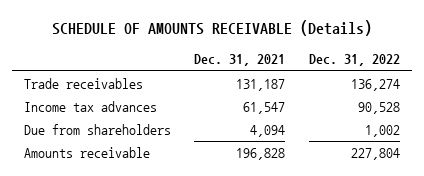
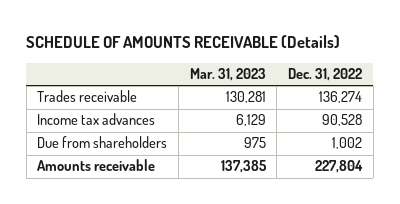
- | Dec. 31, 2021 | Dec. 31, 2022
+ | Mar. 31, 2023 | Dec. 31, 2022
- Trade receivables | 131,187 | 136,274
+ Trades receivable | 130,281 | 136,274

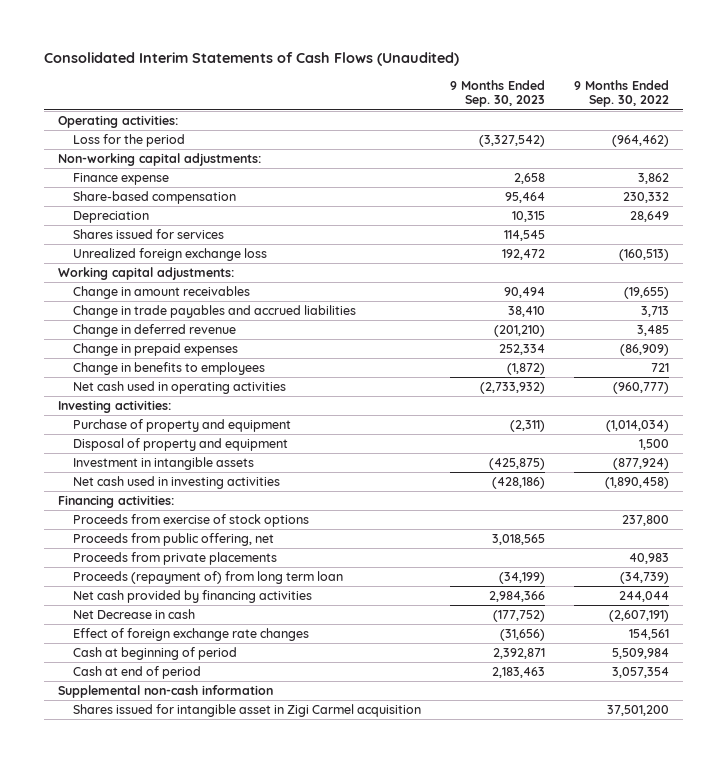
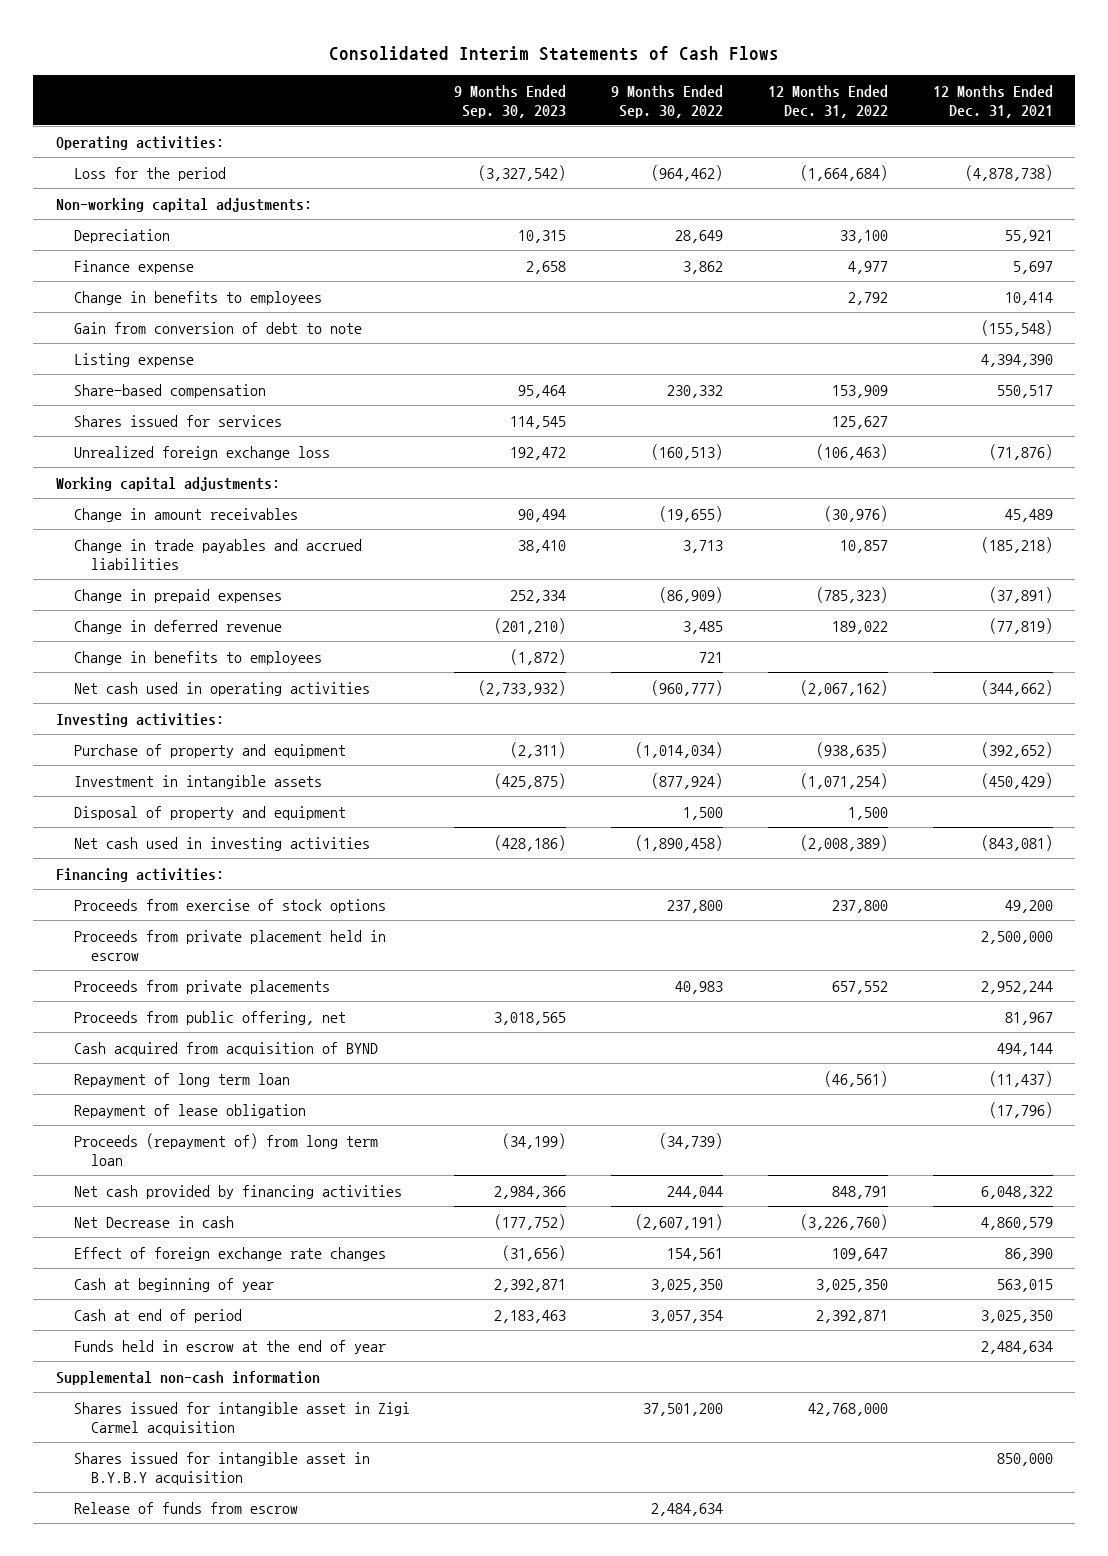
- Consolidated Interim Statements of Cash Flows (Unaudited)
+ Consolidated Interim Statements of Cash Flows
- | 9 Months Ended Sep. 30, 2023 | 9 Months Ended Sep. 30, 2022
+ | 9 Months Ended Sep. 30, 2023 | 9 Months Ended Sep. 30, 2022 | 12 Months Ended Dec. 31, 2022 | 12 Months Ended Dec. 31, 2021
moved up: Depreciation | 10,315 | 28,649 | 33,100 | 55,921
+ Change in benefits to employees | | | 2,792 | 10,414
+ Gain from conversion of debt to note | | | | (155,548)
+ Listing expense | | | | 4,394,390
moved down: Change in deferred revenue | (201,210) | 3,485 | 189,022 | (77,819)
moved down: Disposal of property and equipment | | 1,500 | 1,500 |
+ Proceeds from private placement held in escrow | | | | 2,500,000
moved down: Proceeds from public offering, net | 3,018,565 | | | 81,967
+ Cash acquired from acquisition of BYND | | | | 494,144
+ Repayment of long term loan | | | (46,561) | (11,437)
+ Repayment of lease obligation | | | | (17,796)
- Cash at beginning of period | 2,392,871 | 5,509,984
+ Cash at beginning of year | 2,392,871 | 3,025,350 | 3,025,350 | 563,015
+ Funds held in escrow at the end of year | | | | 2,484,634
+ Shares issued for intangible asset in B.Y.B.Y acquisition | | | | 850,000
+ Release of funds from escrow | | 2,484,634 | |

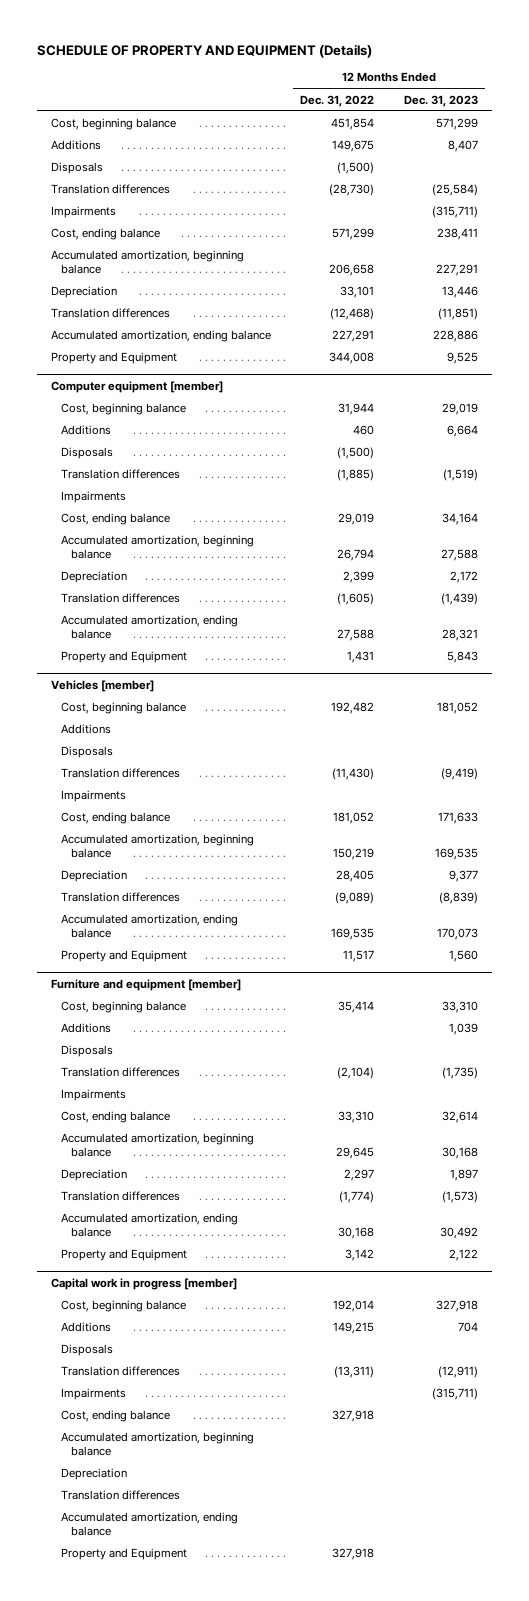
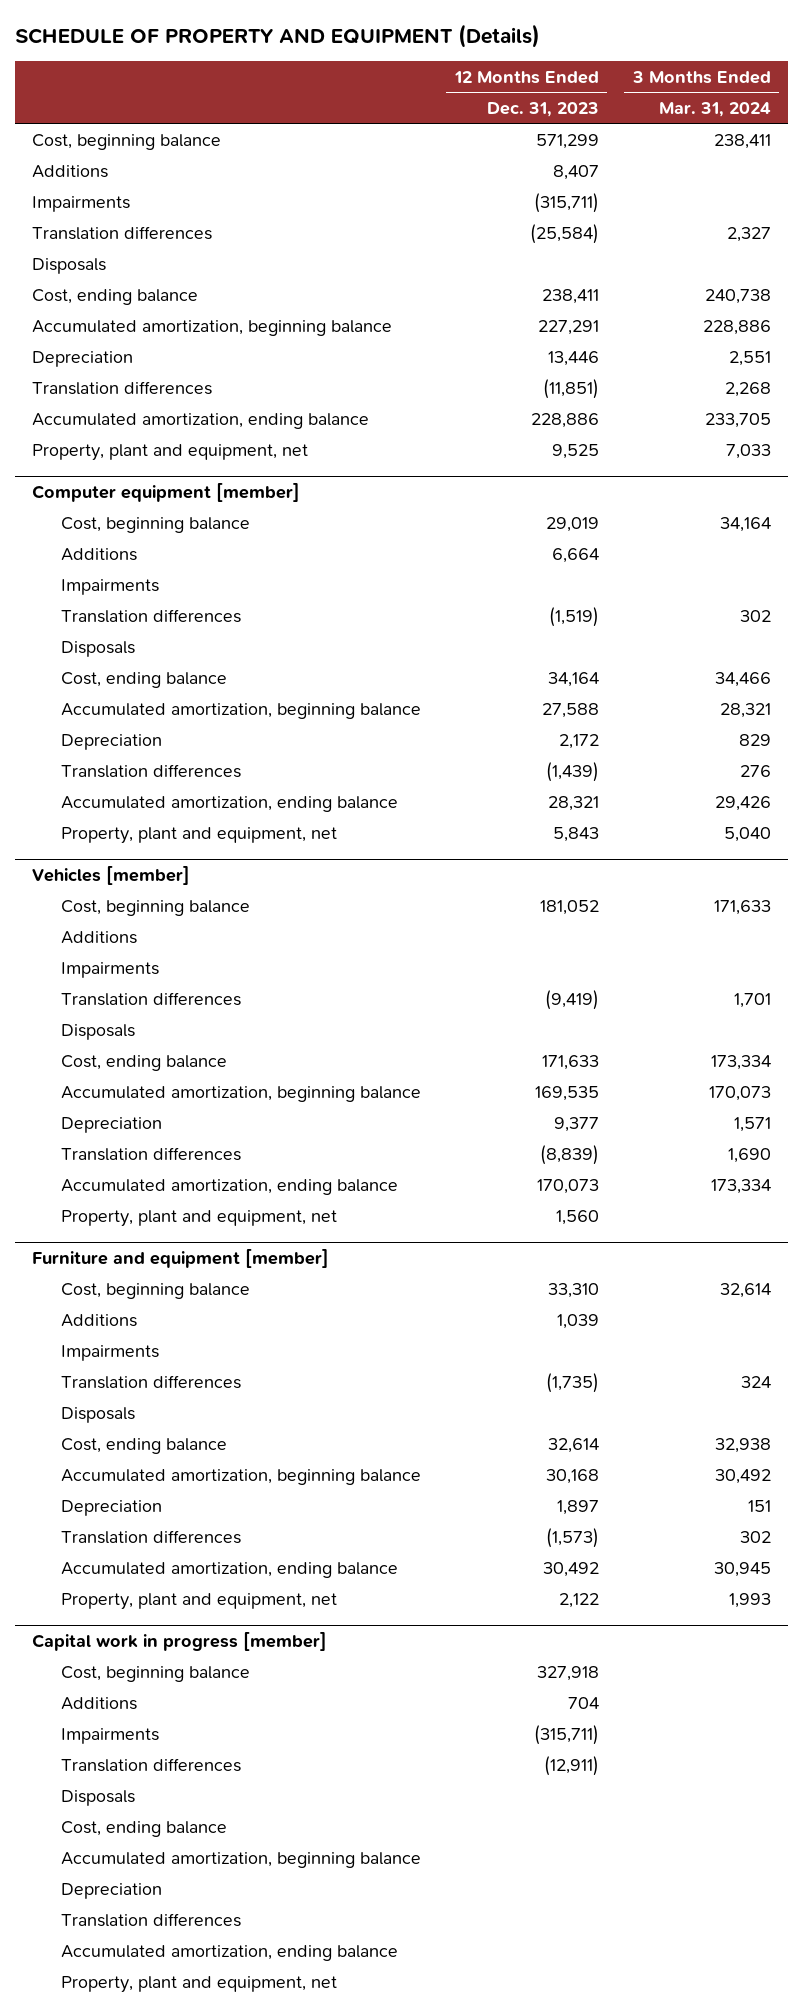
- | 12 Months Ended Dec. 31, 2022 | 12 Months Ended Dec. 31, 2023
+ | 12 Months Ended Dec. 31, 2023 | 3 Months Ended Mar. 31, 2024
moved down: Translation differences | (25,584) | 2,327
moved down: Disposals
- Property and Equipment | 344,008 | 9,525
+ Property, plant and equipment, net | 9,525 | 7,033
@ Computer equipment [member]
moved down: Translation differences | (1,519) | 302
moved down: Disposals
- Property and Equipment | 1,431 | 5,843
+ Property, plant and equipment, net | 5,843 | 5,040
@ Vehicles [member]
moved down: Translation differences | (9,419) | 1,701
moved down: Disposals
- Property and Equipment | 11,517 | 1,560
+ Property, plant and equipment, net | 1,560 |
@ Furniture and equipment [member]
moved down: Translation differences | (1,735) | 324
moved down: Disposals
- Property and Equipment | 3,142 | 2,122
+ Property, plant and equipment, net | 2,122 | 1,993
@ Capital work in progress [member]
moved down: Translation differences | (12,911) |
moved down: Disposals
- Property and Equipment | 327,918 |
+ Property, plant and equipment, net

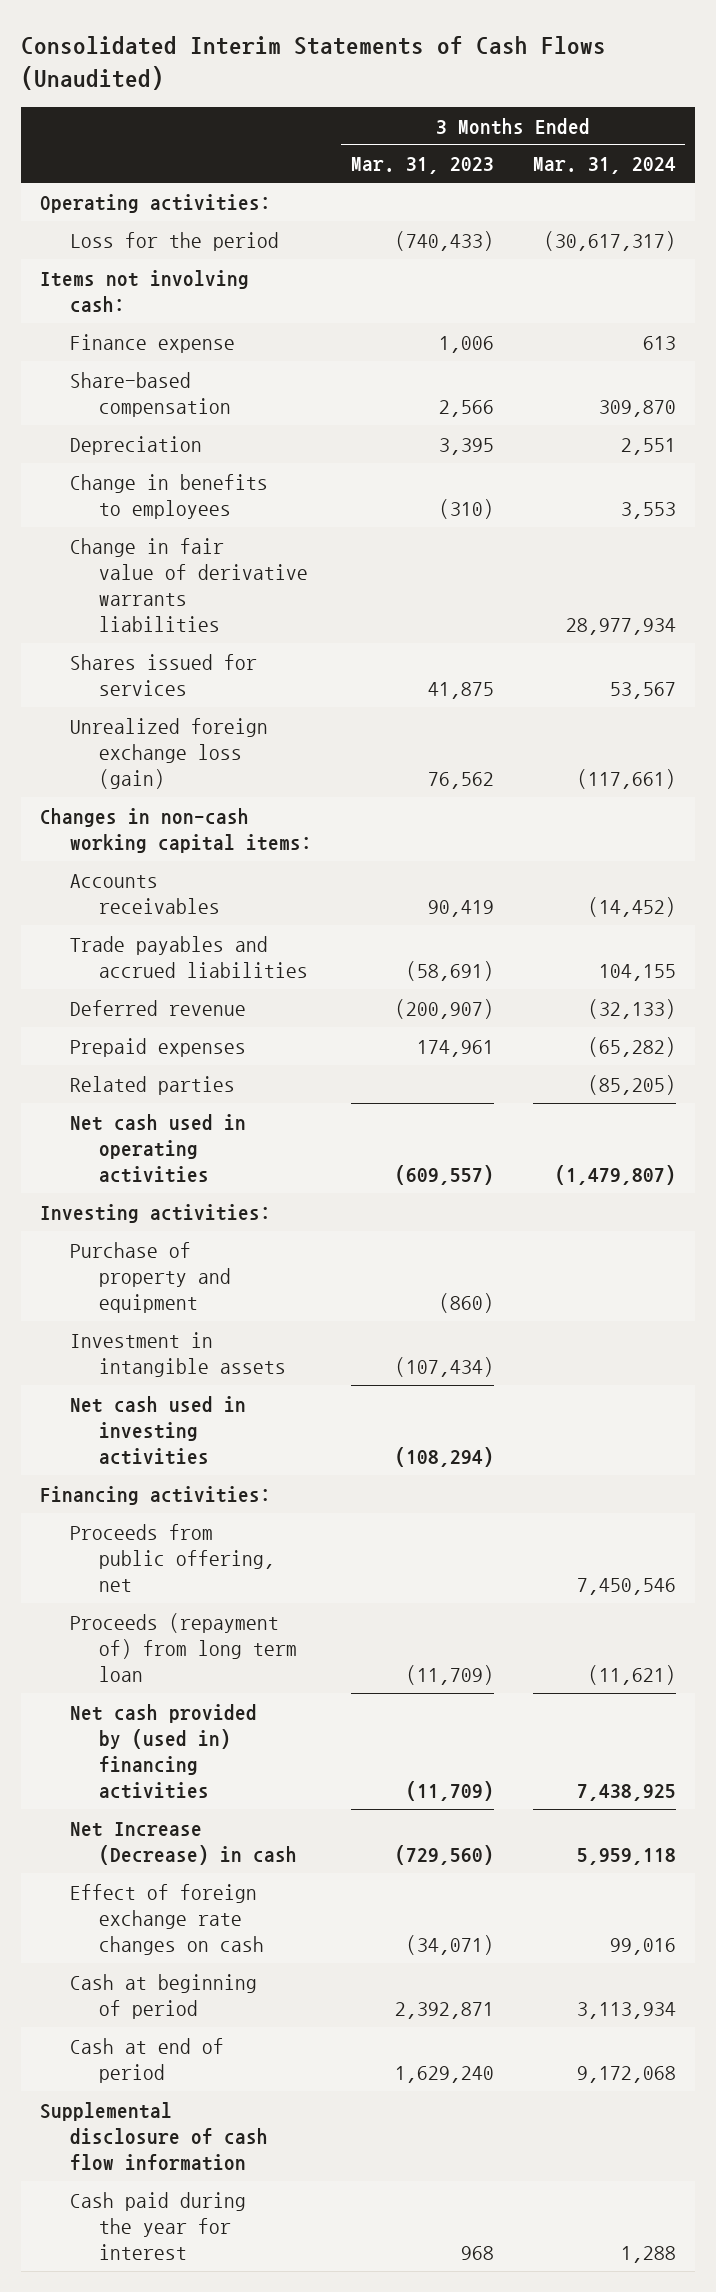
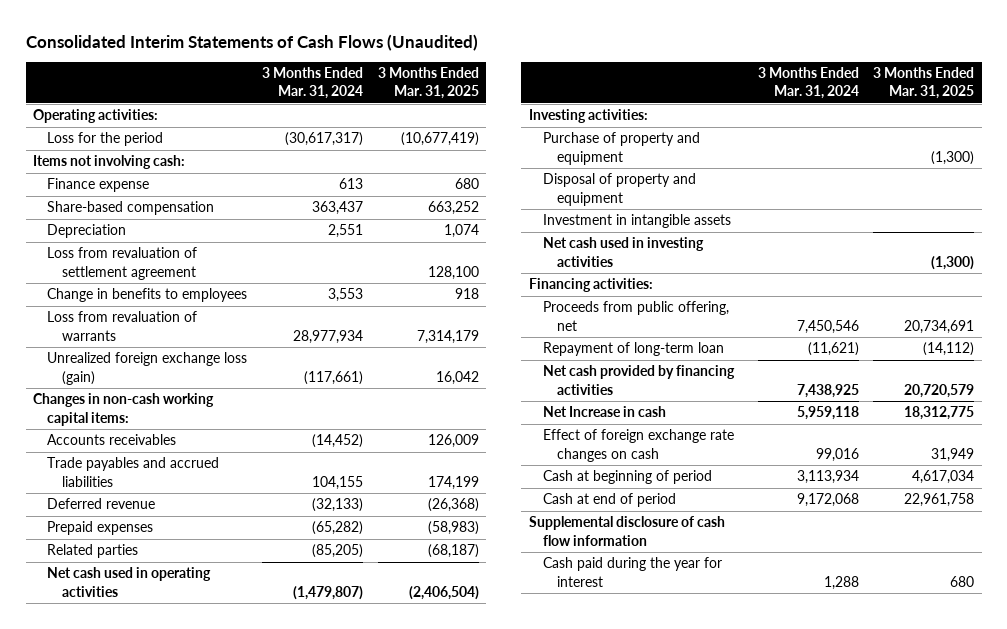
- | 3 Months Ended Mar. 31, 2023 | 3 Months Ended Mar. 31, 2024
+ | 3 Months Ended Mar. 31, 2024 | 3 Months Ended Mar. 31, 2025
- Share-based compensation | 2,566 | 309,870
+ Share-based compensation | 363,437 | 663,252
+ Loss from revaluation of settlement agreement | | 128,100
- Change in fair value of derivative warrants liabilities | | 28,977,934
- Shares issued for services | 41,875 | 53,567
+ Loss from revaluation of warrants | 28,977,934 | 7,314,179
+ Disposal of property and equipment
- Proceeds (repayment of) from long term loan | (11,709) | (11,621)
- Net cash provided by (used in) financing activities | (11,709) | 7,438,925
- Net Increase (Decrease) in cash | (729,560) | 5,959,118
+ Repayment of long-term loan | (11,621) | (14,112)
+ Net cash provided by financing activities | 7,438,925 | 20,720,579
+ Net Increase in cash | 5,959,118 | 18,312,775

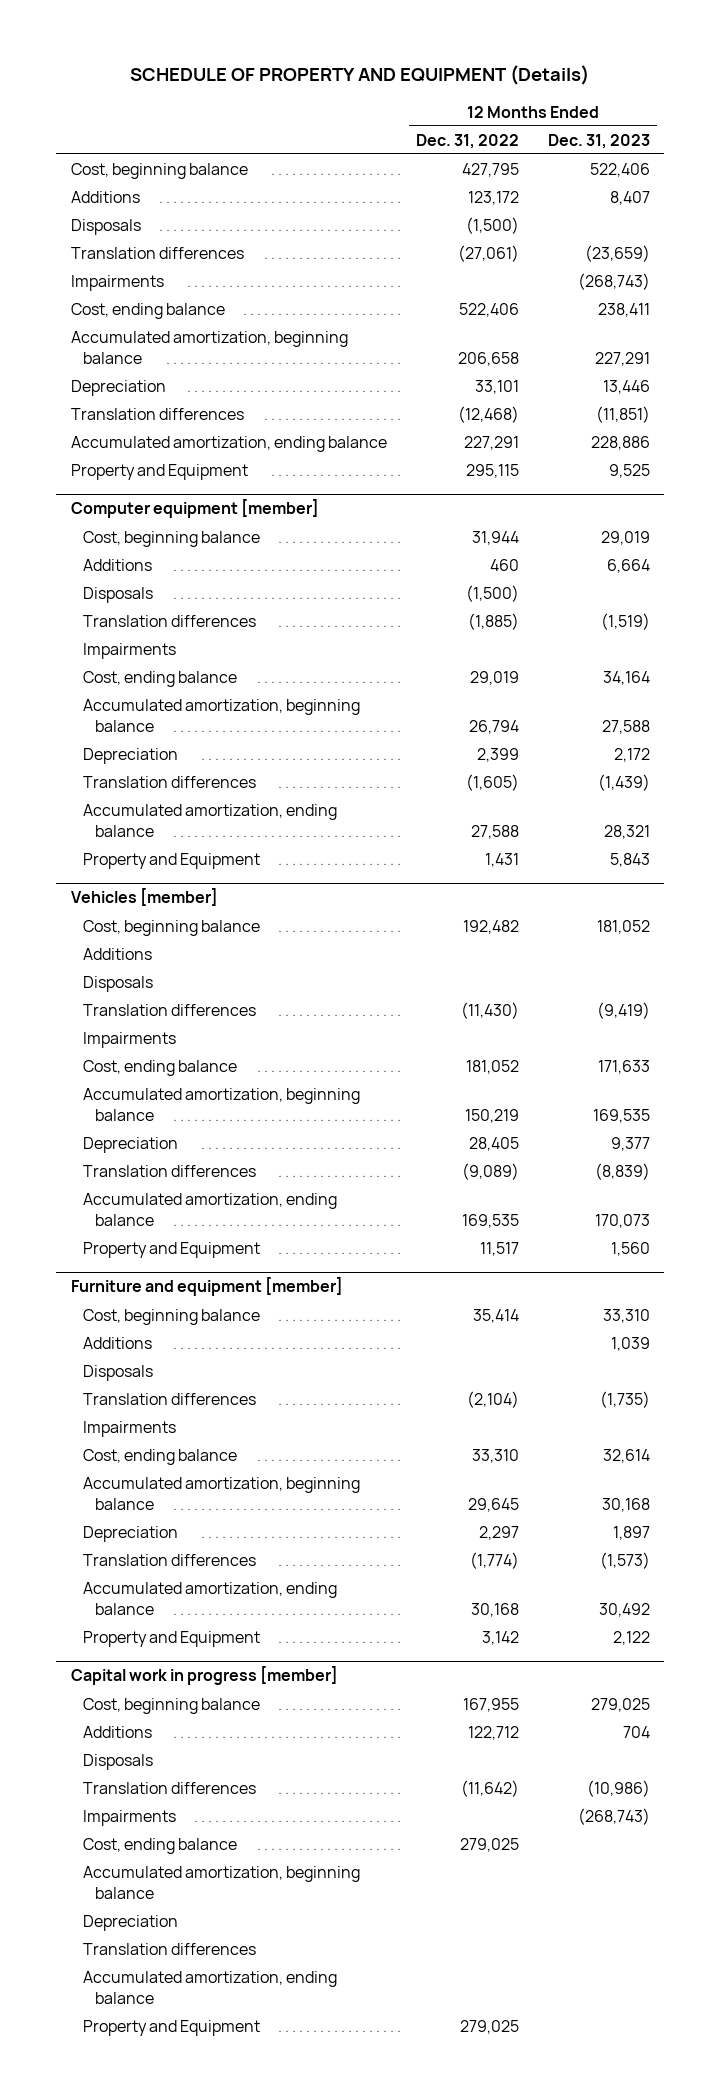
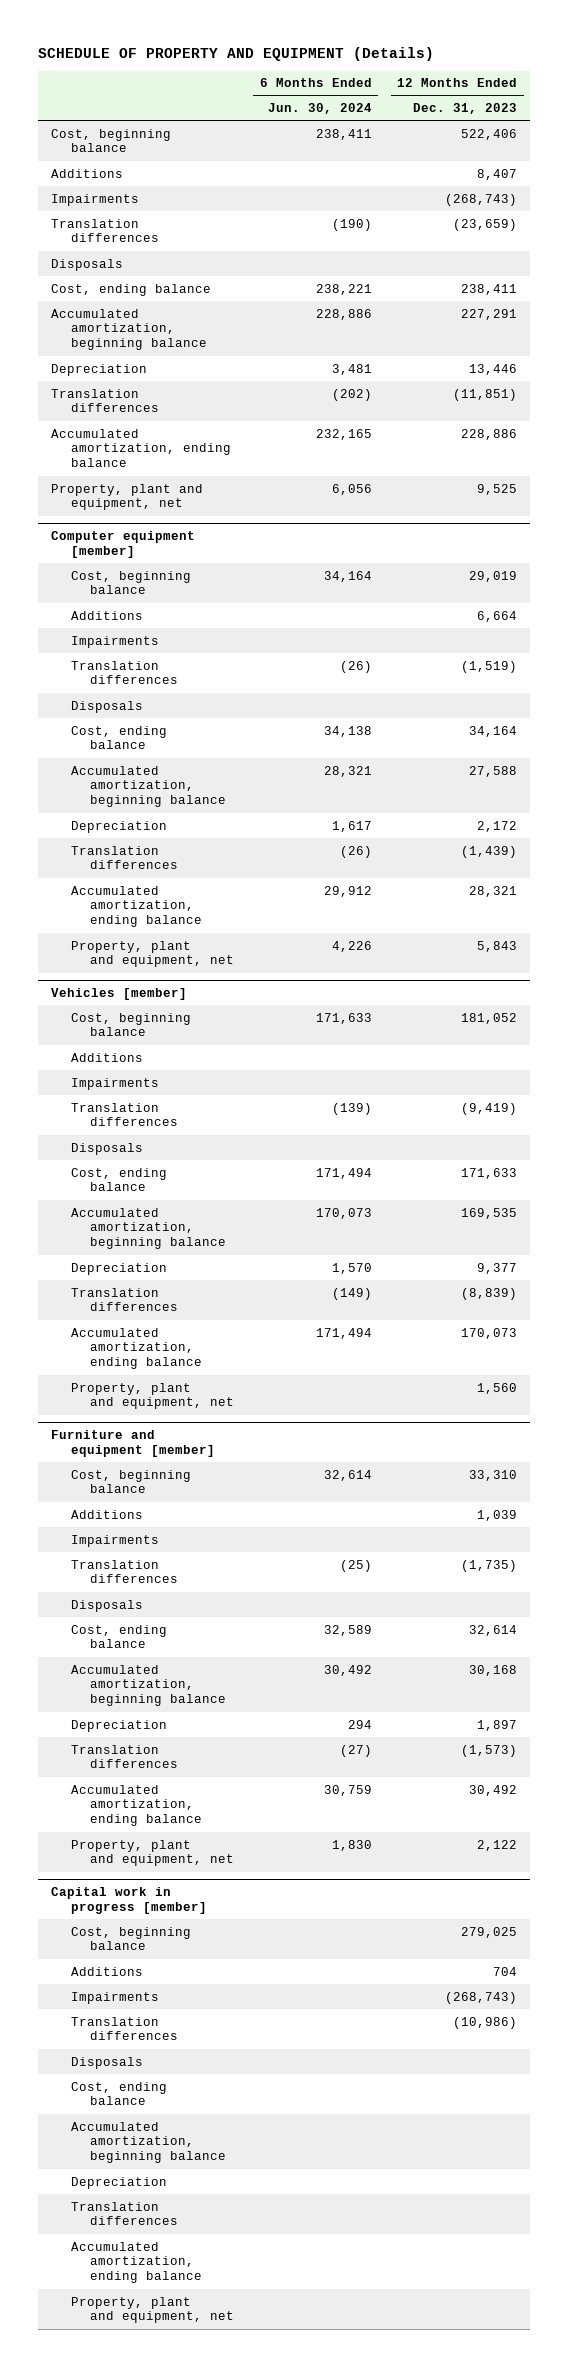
- | 12 Months Ended Dec. 31, 2022 | 12 Months Ended Dec. 31, 2023
+ | 6 Months Ended Jun. 30, 2024 | 12 Months Ended Dec. 31, 2023
moved down: Translation differences | (190) | (23,659)
moved down: Disposals
- Property and Equipment | 295,115 | 9,525
+ Property, plant and equipment, net | 6,056 | 9,525
@ Computer equipment [member]
moved down: Translation differences | (26) | (1,519)
moved down: Disposals
- Property and Equipment | 1,431 | 5,843
+ Property, plant and equipment, net | 4,226 | 5,843
@ Vehicles [member]
moved down: Translation differences | (139) | (9,419)
moved down: Disposals
- Property and Equipment | 11,517 | 1,560
+ Property, plant and equipment, net | | 1,560
@ Furniture and equipment [member]
moved down: Translation differences | (25) | (1,735)
moved down: Disposals
- Property and Equipment | 3,142 | 2,122
+ Property, plant and equipment, net | 1,830 | 2,122
@ Capital work in progress [member]
moved down: Translation differences | | (10,986)
moved down: Disposals
- Property and Equipment | 279,025 |
+ Property, plant and equipment, net

